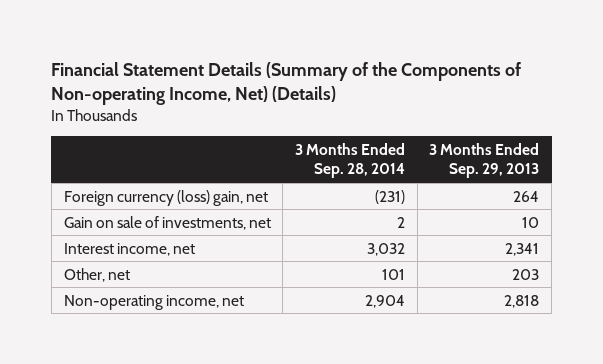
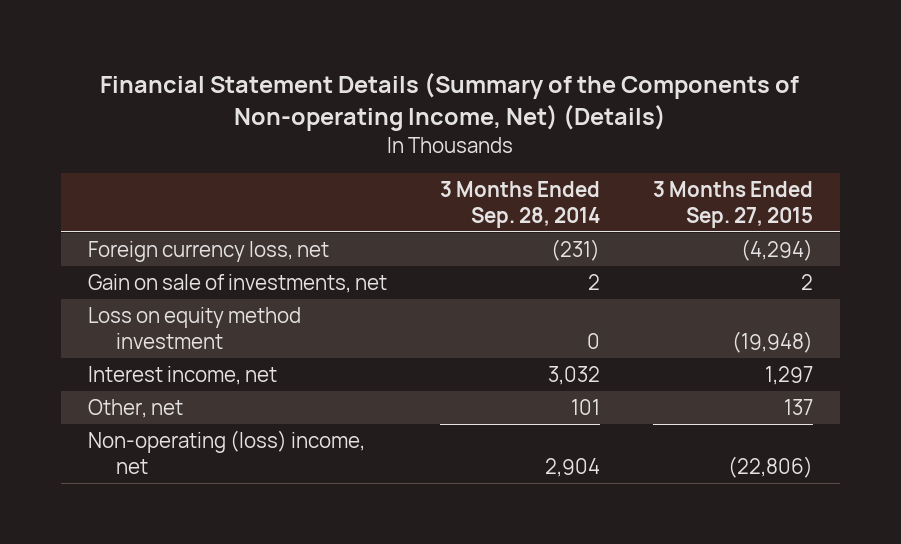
- | 3 Months Ended Sep. 28, 2014 | 3 Months Ended Sep. 29, 2013
+ | 3 Months Ended Sep. 28, 2014 | 3 Months Ended Sep. 27, 2015
- Foreign currency (loss) gain, net | (231) | 264
+ Foreign currency loss, net | (231) | (4,294)
+ Loss on equity method investment | 0 | (19,948)
- Non-operating income, net | 2,904 | 2,818
+ Non-operating (loss) income, net | 2,904 | (22,806)

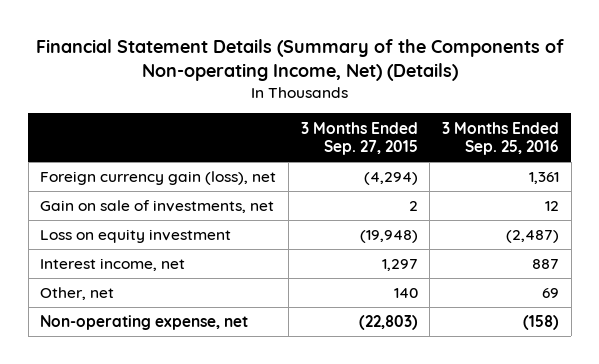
- | 3 Months Ended Sep. 28, 2014 | 3 Months Ended Sep. 27, 2015
+ | 3 Months Ended Sep. 27, 2015 | 3 Months Ended Sep. 25, 2016
- Foreign currency loss, net | (231) | (4,294)
+ Foreign currency gain (loss), net | (4,294) | 1,361
- Loss on equity method investment | 0 | (19,948)
+ Loss on equity investment | (19,948) | (2,487)
- Other, net | 101 | 137
- Non-operating (loss) income, net | 2,904 | (22,806)
+ Other, net | 140 | 69
+ Non-operating expense, net | (22,803) | (158)

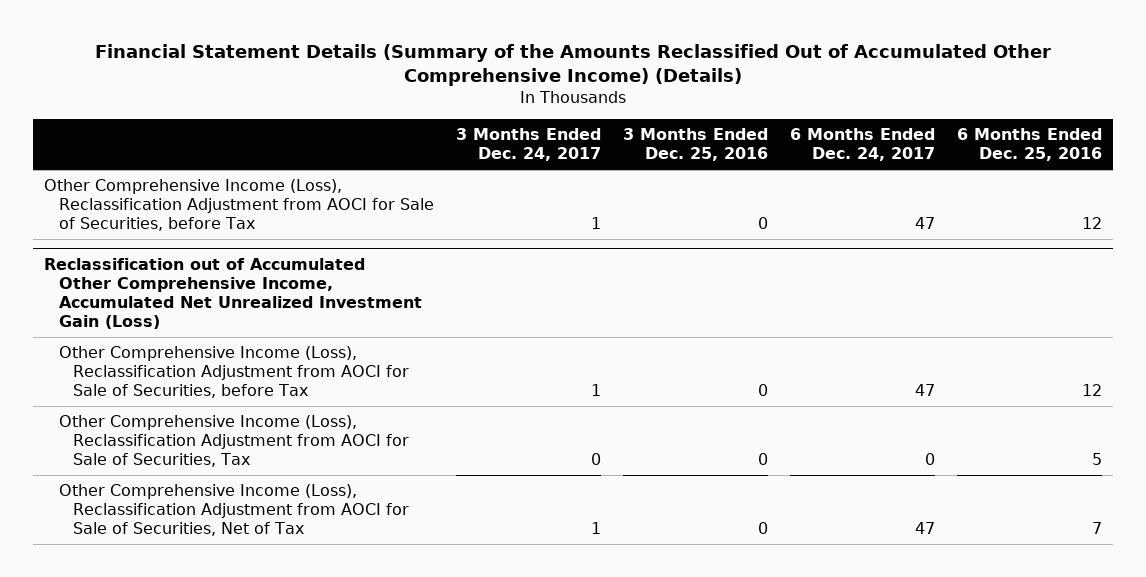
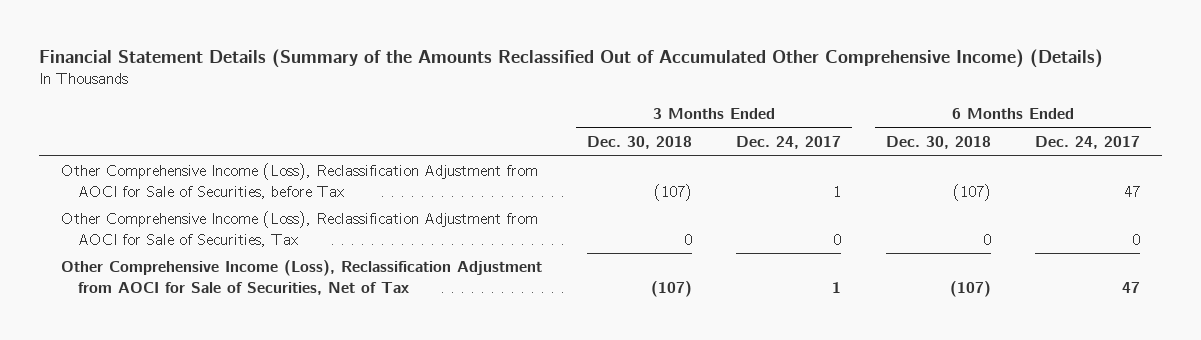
- | 3 Months Ended Dec. 24, 2017 | 3 Months Ended Dec. 25, 2016 | 6 Months Ended Dec. 24, 2017 | 6 Months Ended Dec. 25, 2016
+ | 3 Months Ended Dec. 30, 2018 | 3 Months Ended Dec. 24, 2017 | 6 Months Ended Dec. 30, 2018 | 6 Months Ended Dec. 24, 2017
- Reclassification out of Accumulated Other Comprehensive Income, Accumulated Net Unrealized Investment Gain (Loss)
- Other Comprehensive Income (Loss), Reclassification Adjustment from AOCI for Sale of Securities, before Tax | 1 | 0 | 47 | 12

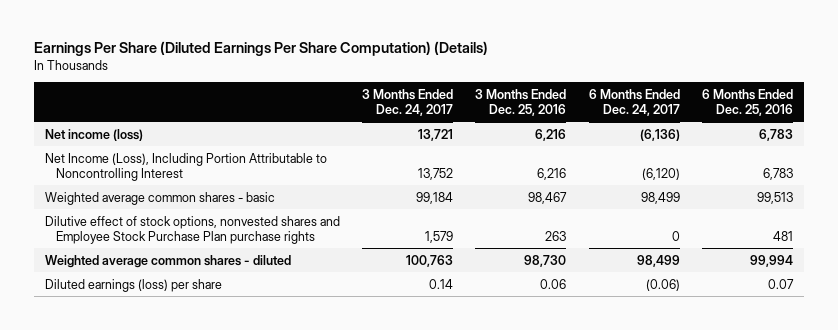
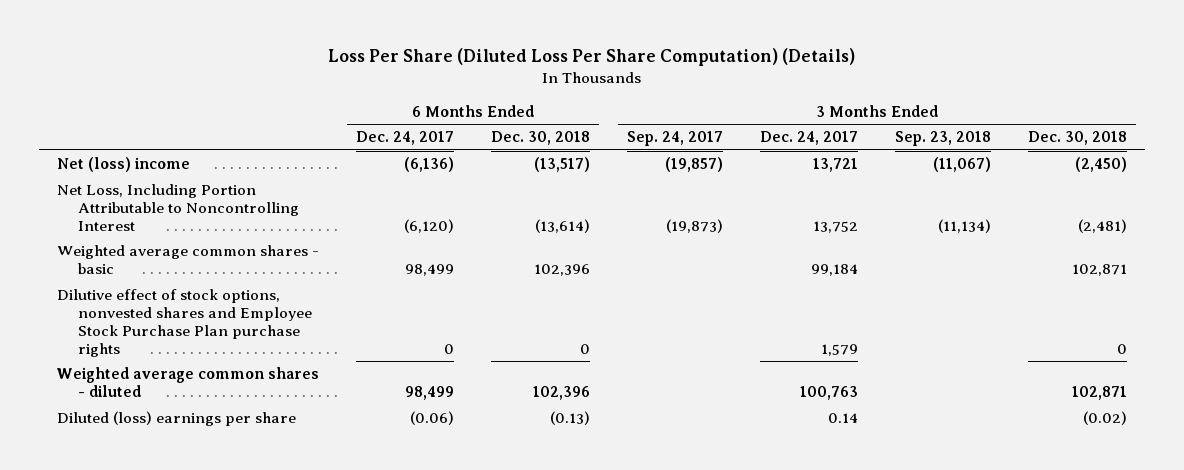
- Earnings Per Share (Diluted Earnings Per Share Computation) (Details)
+ Loss Per Share (Diluted Loss Per Share Computation) (Details)
- | 3 Months Ended Dec. 24, 2017 | 3 Months Ended Dec. 25, 2016 | 6 Months Ended Dec. 24, 2017 | 6 Months Ended Dec. 25, 2016
+ | 6 Months Ended Dec. 24, 2017 | 6 Months Ended Dec. 30, 2018 | 3 Months Ended Sep. 24, 2017 | 3 Months Ended Dec. 24, 2017 | 3 Months Ended Sep. 23, 2018 | 3 Months Ended Dec. 30, 2018
- Net income (loss) | 13,721 | 6,216 | (6,136) | 6,783
- Net Income (Loss), Including Portion Attributable to Noncontrolling Interest | 13,752 | 6,216 | (6,120) | 6,783
+ Net (loss) income | (6,136) | (13,517) | (19,857) | 13,721 | (11,067) | (2,450)
+ Net Loss, Including Portion Attributable to Noncontrolling Interest | (6,120) | (13,614) | (19,873) | 13,752 | (11,134) | (2,481)
- Diluted earnings (loss) per share | 0.14 | 0.06 | (0.06) | 0.07
+ Diluted (loss) earnings per share | (0.06) | (0.13) | | 0.14 | | (0.02)

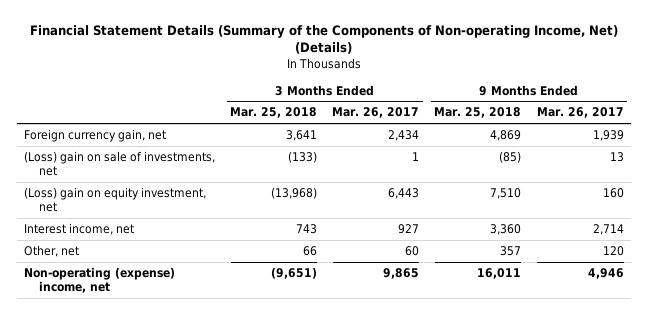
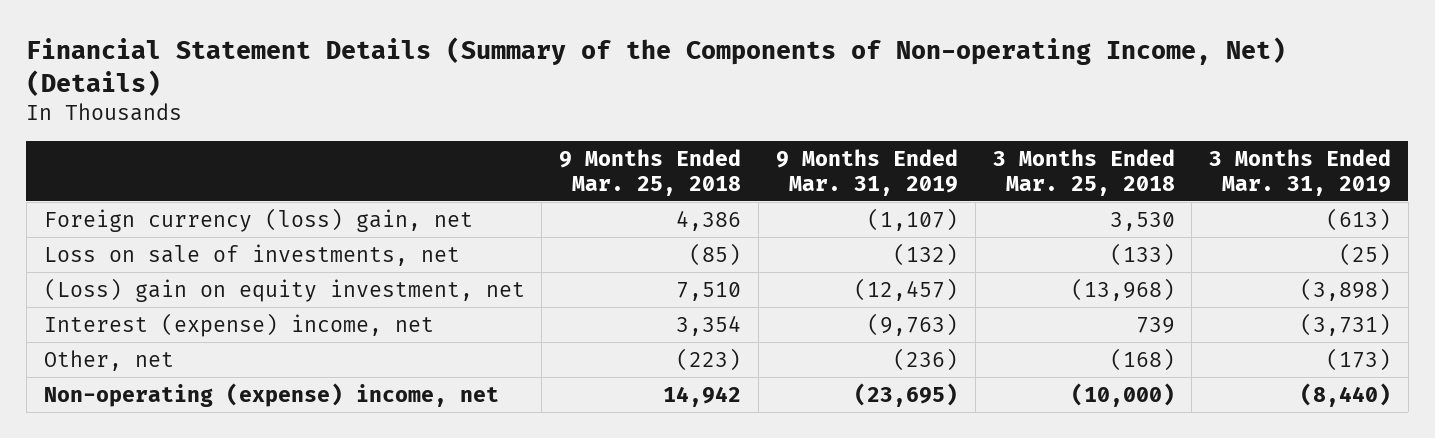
- | 3 Months Ended Mar. 25, 2018 | 3 Months Ended Mar. 26, 2017 | 9 Months Ended Mar. 25, 2018 | 9 Months Ended Mar. 26, 2017
+ | 9 Months Ended Mar. 25, 2018 | 9 Months Ended Mar. 31, 2019 | 3 Months Ended Mar. 25, 2018 | 3 Months Ended Mar. 31, 2019
- Foreign currency gain, net | 3,641 | 2,434 | 4,869 | 1,939
- (Loss) gain on sale of investments, net | (133) | 1 | (85) | 13
+ Foreign currency (loss) gain, net | 4,386 | (1,107) | 3,530 | (613)
+ Loss on sale of investments, net | (85) | (132) | (133) | (25)
- Interest income, net | 743 | 927 | 3,360 | 2,714
- Other, net | 66 | 60 | 357 | 120
- Non-operating (expense) income, net | (9,651) | 9,865 | 16,011 | 4,946
+ Interest (expense) income, net | 3,354 | (9,763) | 739 | (3,731)
+ Other, net | (223) | (236) | (168) | (173)
+ Non-operating (expense) income, net | 14,942 | (23,695) | (10,000) | (8,440)

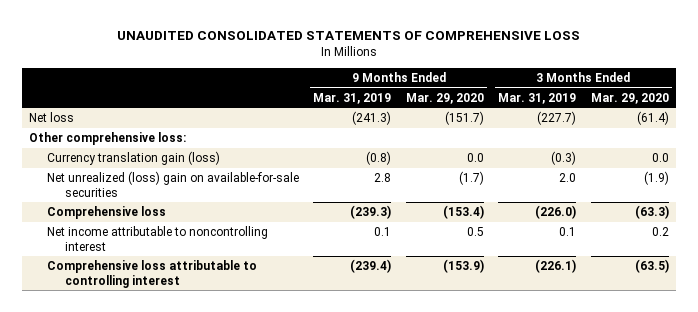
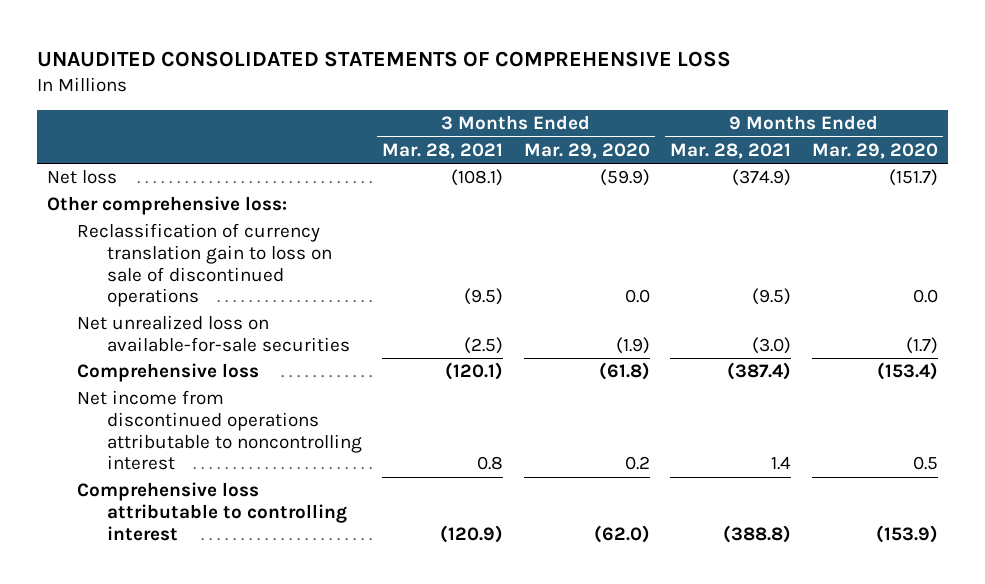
- | 9 Months Ended Mar. 31, 2019 | 9 Months Ended Mar. 29, 2020 | 3 Months Ended Mar. 31, 2019 | 3 Months Ended Mar. 29, 2020
+ | 3 Months Ended Mar. 28, 2021 | 3 Months Ended Mar. 29, 2020 | 9 Months Ended Mar. 28, 2021 | 9 Months Ended Mar. 29, 2020
- Net loss | (241.3) | (151.7) | (227.7) | (61.4)
+ Net loss | (108.1) | (59.9) | (374.9) | (151.7)
- Currency translation gain (loss) | (0.8) | 0.0 | (0.3) | 0.0
- Net unrealized (loss) gain on available-for-sale securities | 2.8 | (1.7) | 2.0 | (1.9)
- Comprehensive loss | (239.3) | (153.4) | (226.0) | (63.3)
- Net income attributable to noncontrolling interest | 0.1 | 0.5 | 0.1 | 0.2
- Comprehensive loss attributable to controlling interest | (239.4) | (153.9) | (226.1) | (63.5)
+ Reclassification of currency translation gain to loss on sale of discontinued operations | (9.5) | 0.0 | (9.5) | 0.0
+ Net unrealized loss on available-for-sale securities | (2.5) | (1.9) | (3.0) | (1.7)
+ Comprehensive loss | (120.1) | (61.8) | (387.4) | (153.4)
+ Net income from discontinued operations attributable to noncontrolling interest | 0.8 | 0.2 | 1.4 | 0.5
+ Comprehensive loss attributable to controlling interest | (120.9) | (62.0) | (388.8) | (153.9)

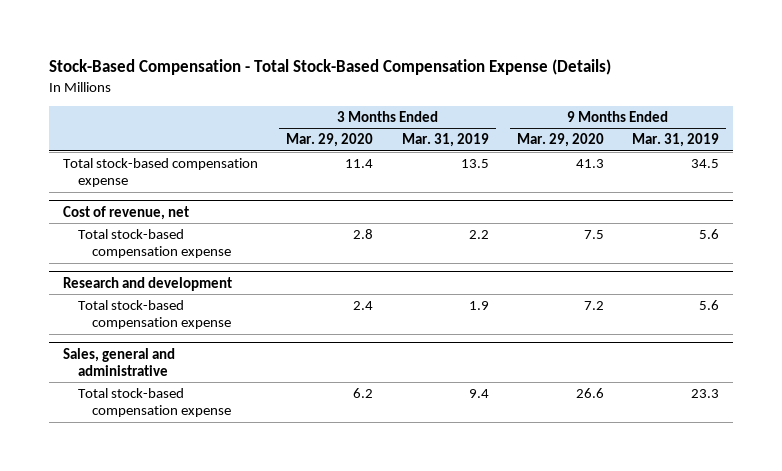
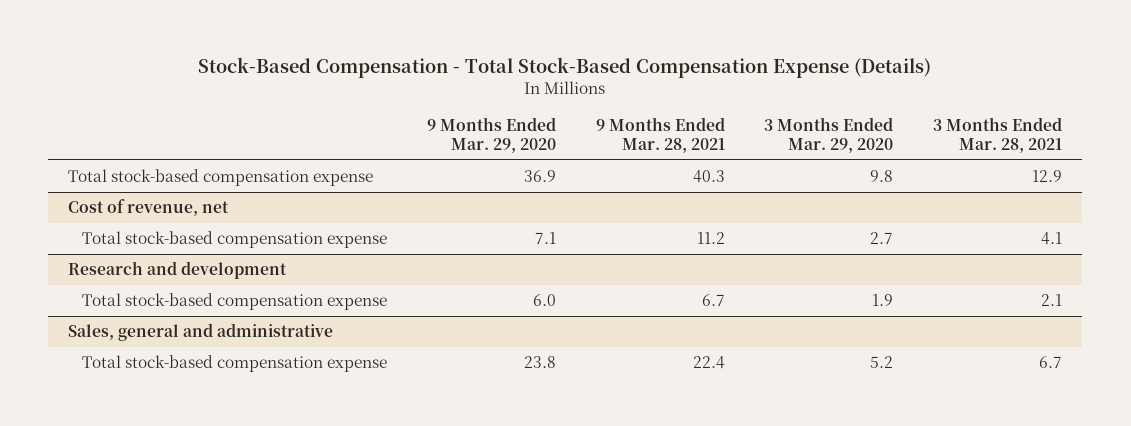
- | 3 Months Ended Mar. 29, 2020 | 3 Months Ended Mar. 31, 2019 | 9 Months Ended Mar. 29, 2020 | 9 Months Ended Mar. 31, 2019
+ | 9 Months Ended Mar. 29, 2020 | 9 Months Ended Mar. 28, 2021 | 3 Months Ended Mar. 29, 2020 | 3 Months Ended Mar. 28, 2021
- Total stock-based compensation expense | 11.4 | 13.5 | 41.3 | 34.5
+ Total stock-based compensation expense | 36.9 | 40.3 | 9.8 | 12.9
@ Cost of revenue, net
- Total stock-based compensation expense | 2.8 | 2.2 | 7.5 | 5.6
+ Total stock-based compensation expense | 7.1 | 11.2 | 2.7 | 4.1
@ Research and development
- Total stock-based compensation expense | 2.4 | 1.9 | 7.2 | 5.6
+ Total stock-based compensation expense | 6.0 | 6.7 | 1.9 | 2.1
@ Sales, general and administrative
- Total stock-based compensation expense | 6.2 | 9.4 | 26.6 | 23.3
+ Total stock-based compensation expense | 23.8 | 22.4 | 5.2 | 6.7

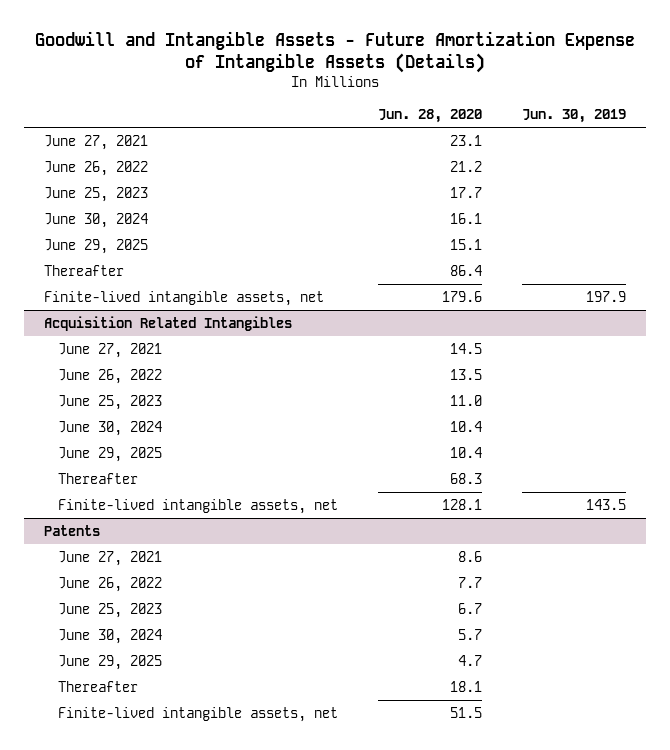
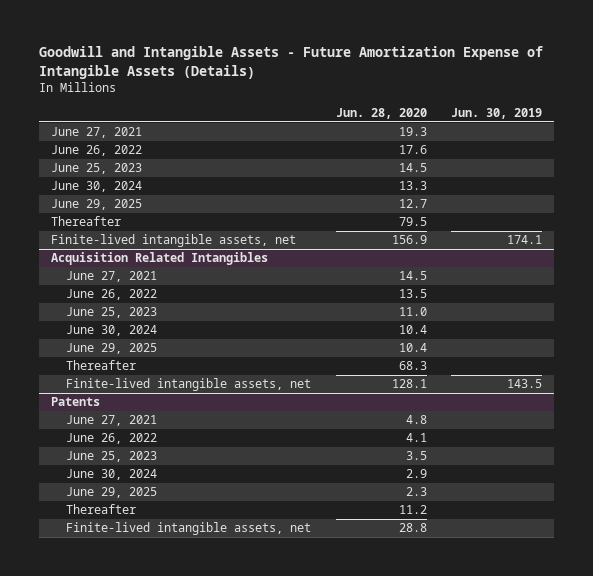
- June 27, 2021 | 23.1 |
- June 26, 2022 | 21.2 |
- June 25, 2023 | 17.7 |
- June 30, 2024 | 16.1 |
- June 29, 2025 | 15.1 |
- Thereafter | 86.4 |
- Finite-lived intangible assets, net | 179.6 | 197.9
+ June 27, 2021 | 19.3 |
+ June 26, 2022 | 17.6 |
+ June 25, 2023 | 14.5 |
+ June 30, 2024 | 13.3 |
+ June 29, 2025 | 12.7 |
+ Thereafter | 79.5 |
+ Finite-lived intangible assets, net | 156.9 | 174.1
@ Patents
- June 27, 2021 | 8.6 |
- June 26, 2022 | 7.7 |
- June 25, 2023 | 6.7 |
- June 30, 2024 | 5.7 |
- June 29, 2025 | 4.7 |
- Thereafter | 18.1 |
- Finite-lived intangible assets, net | 51.5 |
+ June 27, 2021 | 4.8 |
+ June 26, 2022 | 4.1 |
+ June 25, 2023 | 3.5 |
+ June 30, 2024 | 2.9 |
+ June 29, 2025 | 2.3 |
+ Thereafter | 11.2 |
+ Finite-lived intangible assets, net | 28.8 |

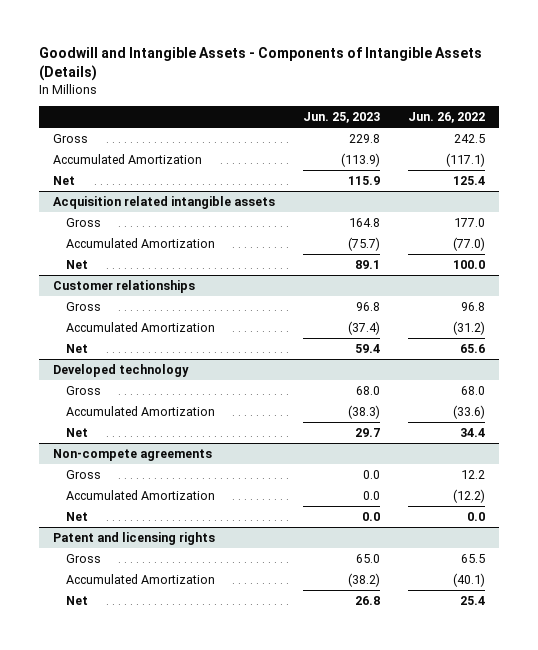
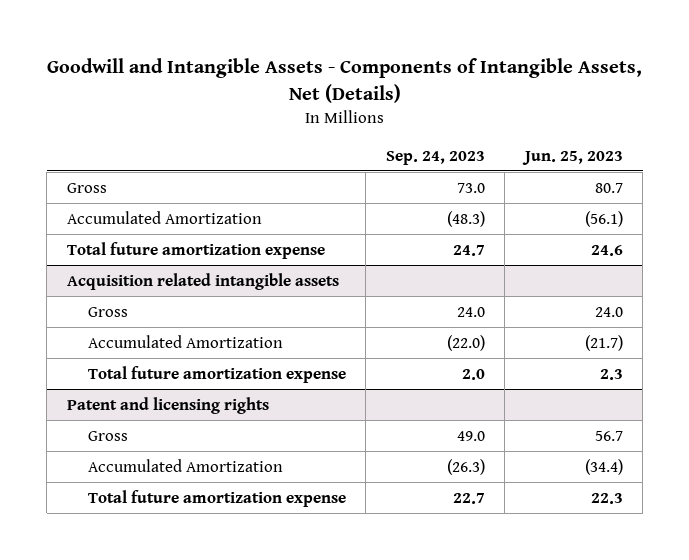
- Goodwill and Intangible Assets - Components of Intangible Assets (Details)
+ Goodwill and Intangible Assets - Components of Intangible Assets, Net (Details)
- | Jun. 25, 2023 | Jun. 26, 2022
+ | Sep. 24, 2023 | Jun. 25, 2023
- Gross | 229.8 | 242.5
- Accumulated Amortization | (113.9) | (117.1)
- Net | 115.9 | 125.4
+ Gross | 73.0 | 80.7
+ Accumulated Amortization | (48.3) | (56.1)
+ Total future amortization expense | 24.7 | 24.6
@ Acquisition related intangible assets
- Gross | 164.8 | 177.0
- Accumulated Amortization | (75.7) | (77.0)
- Net | 89.1 | 100.0
- Customer relationships
- Gross | 96.8 | 96.8
- Accumulated Amortization | (37.4) | (31.2)
- Net | 59.4 | 65.6
- Developed technology
- Gross | 68.0 | 68.0
- Accumulated Amortization | (38.3) | (33.6)
- Net | 29.7 | 34.4
- Non-compete agreements
- Gross | 0.0 | 12.2
- Accumulated Amortization | 0.0 | (12.2)
- Net | 0.0 | 0.0
@ Acquisition related intangible assets
+ Gross | 24.0 | 24.0
+ Accumulated Amortization | (22.0) | (21.7)
+ Total future amortization expense | 2.0 | 2.3
@ Patent and licensing rights
- Gross | 65.0 | 65.5
- Accumulated Amortization | (38.2) | (40.1)
- Net | 26.8 | 25.4
+ Gross | 49.0 | 56.7
+ Accumulated Amortization | (26.3) | (34.4)
+ Total future amortization expense | 22.7 | 22.3

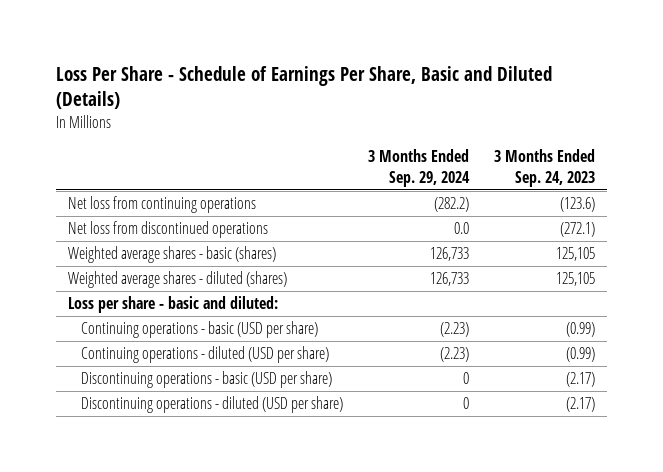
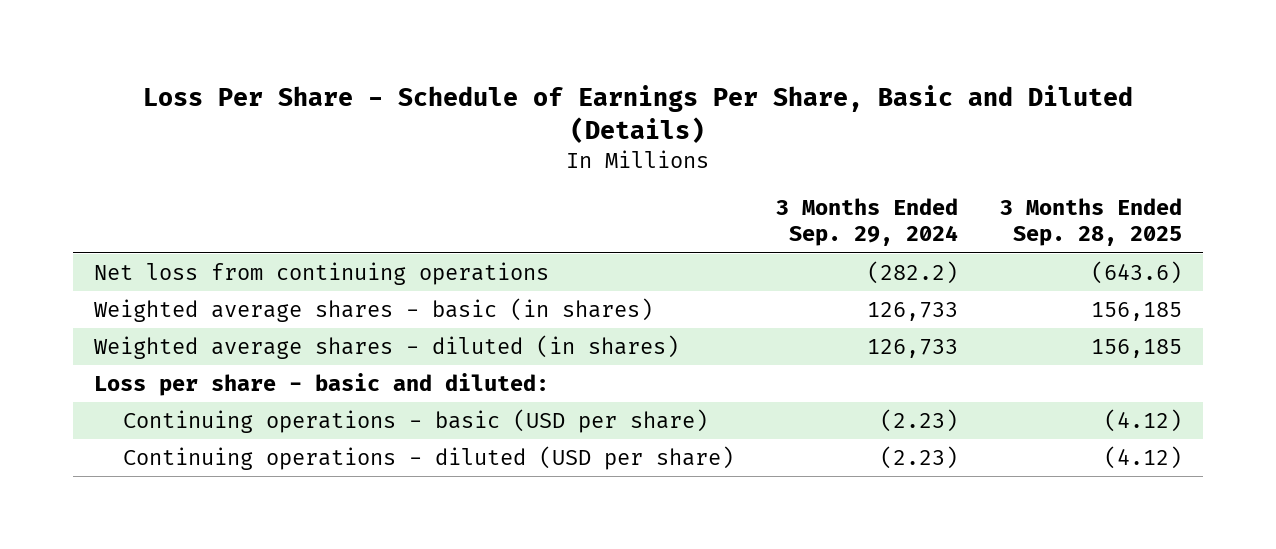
- | 3 Months Ended Sep. 29, 2024 | 3 Months Ended Sep. 24, 2023
+ | 3 Months Ended Sep. 29, 2024 | 3 Months Ended Sep. 28, 2025
- Net loss from discontinued operations | 0.0 | (272.1)
- Weighted average shares - basic (shares) | 126,733 | 125,105
- Weighted average shares - diluted (shares) | 126,733 | 125,105
+ Weighted average shares - basic (in shares) | 126,733 | 156,185
+ Weighted average shares - diluted (in shares) | 126,733 | 156,185
- Discontinuing operations - basic (USD per share) | 0 | (2.17)
- Discontinuing operations - diluted (USD per share) | 0 | (2.17)

